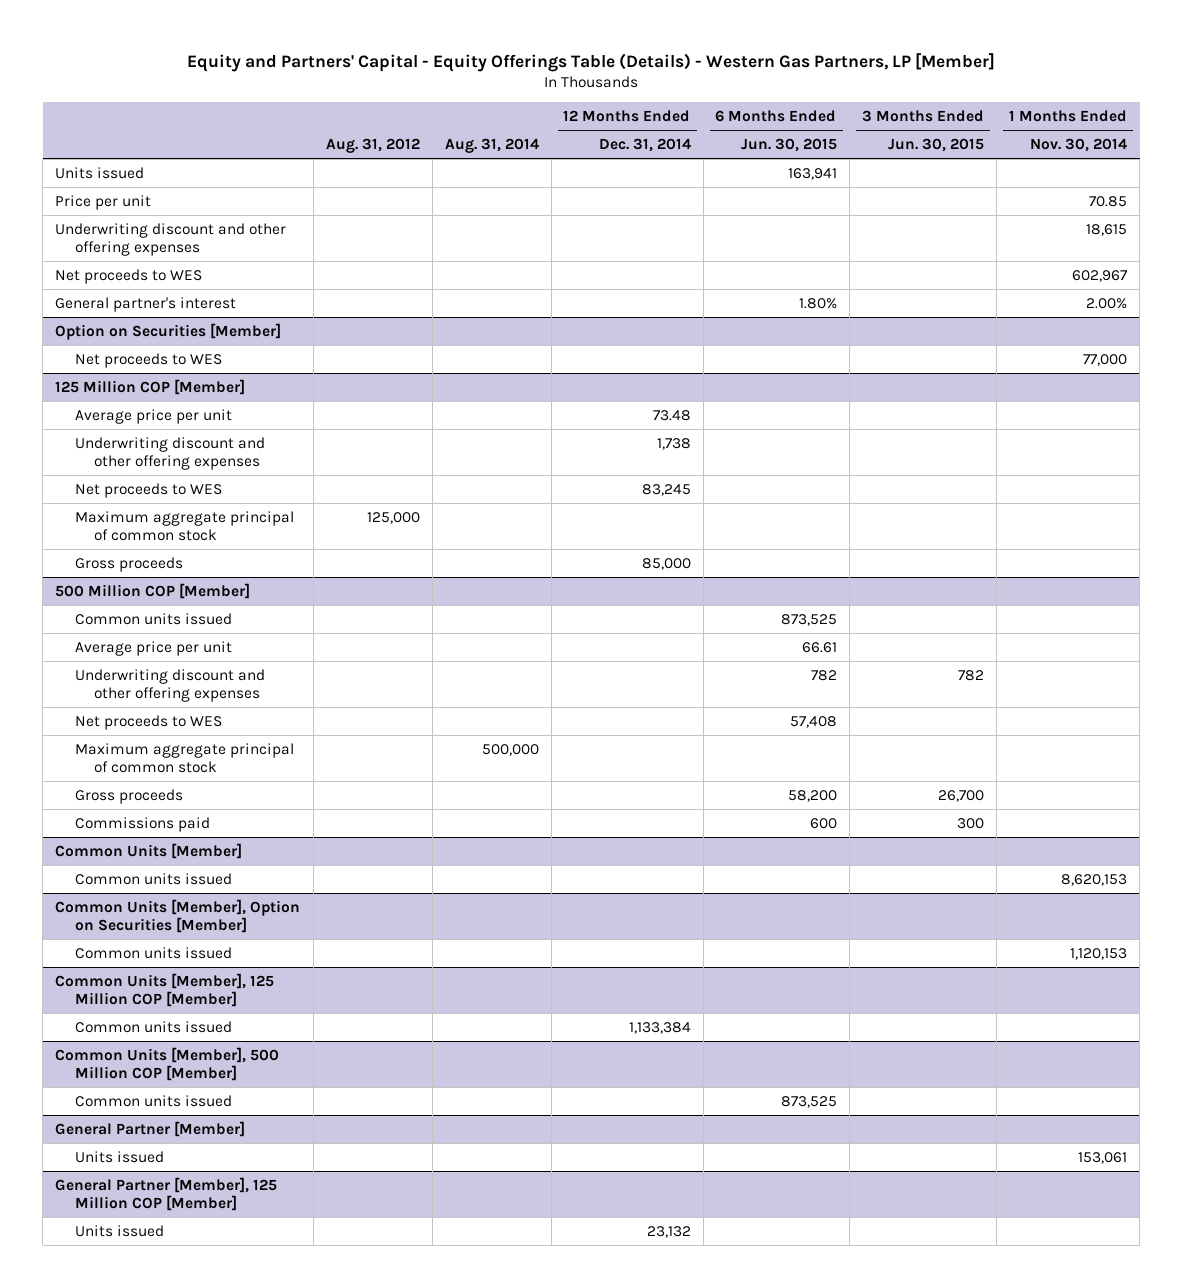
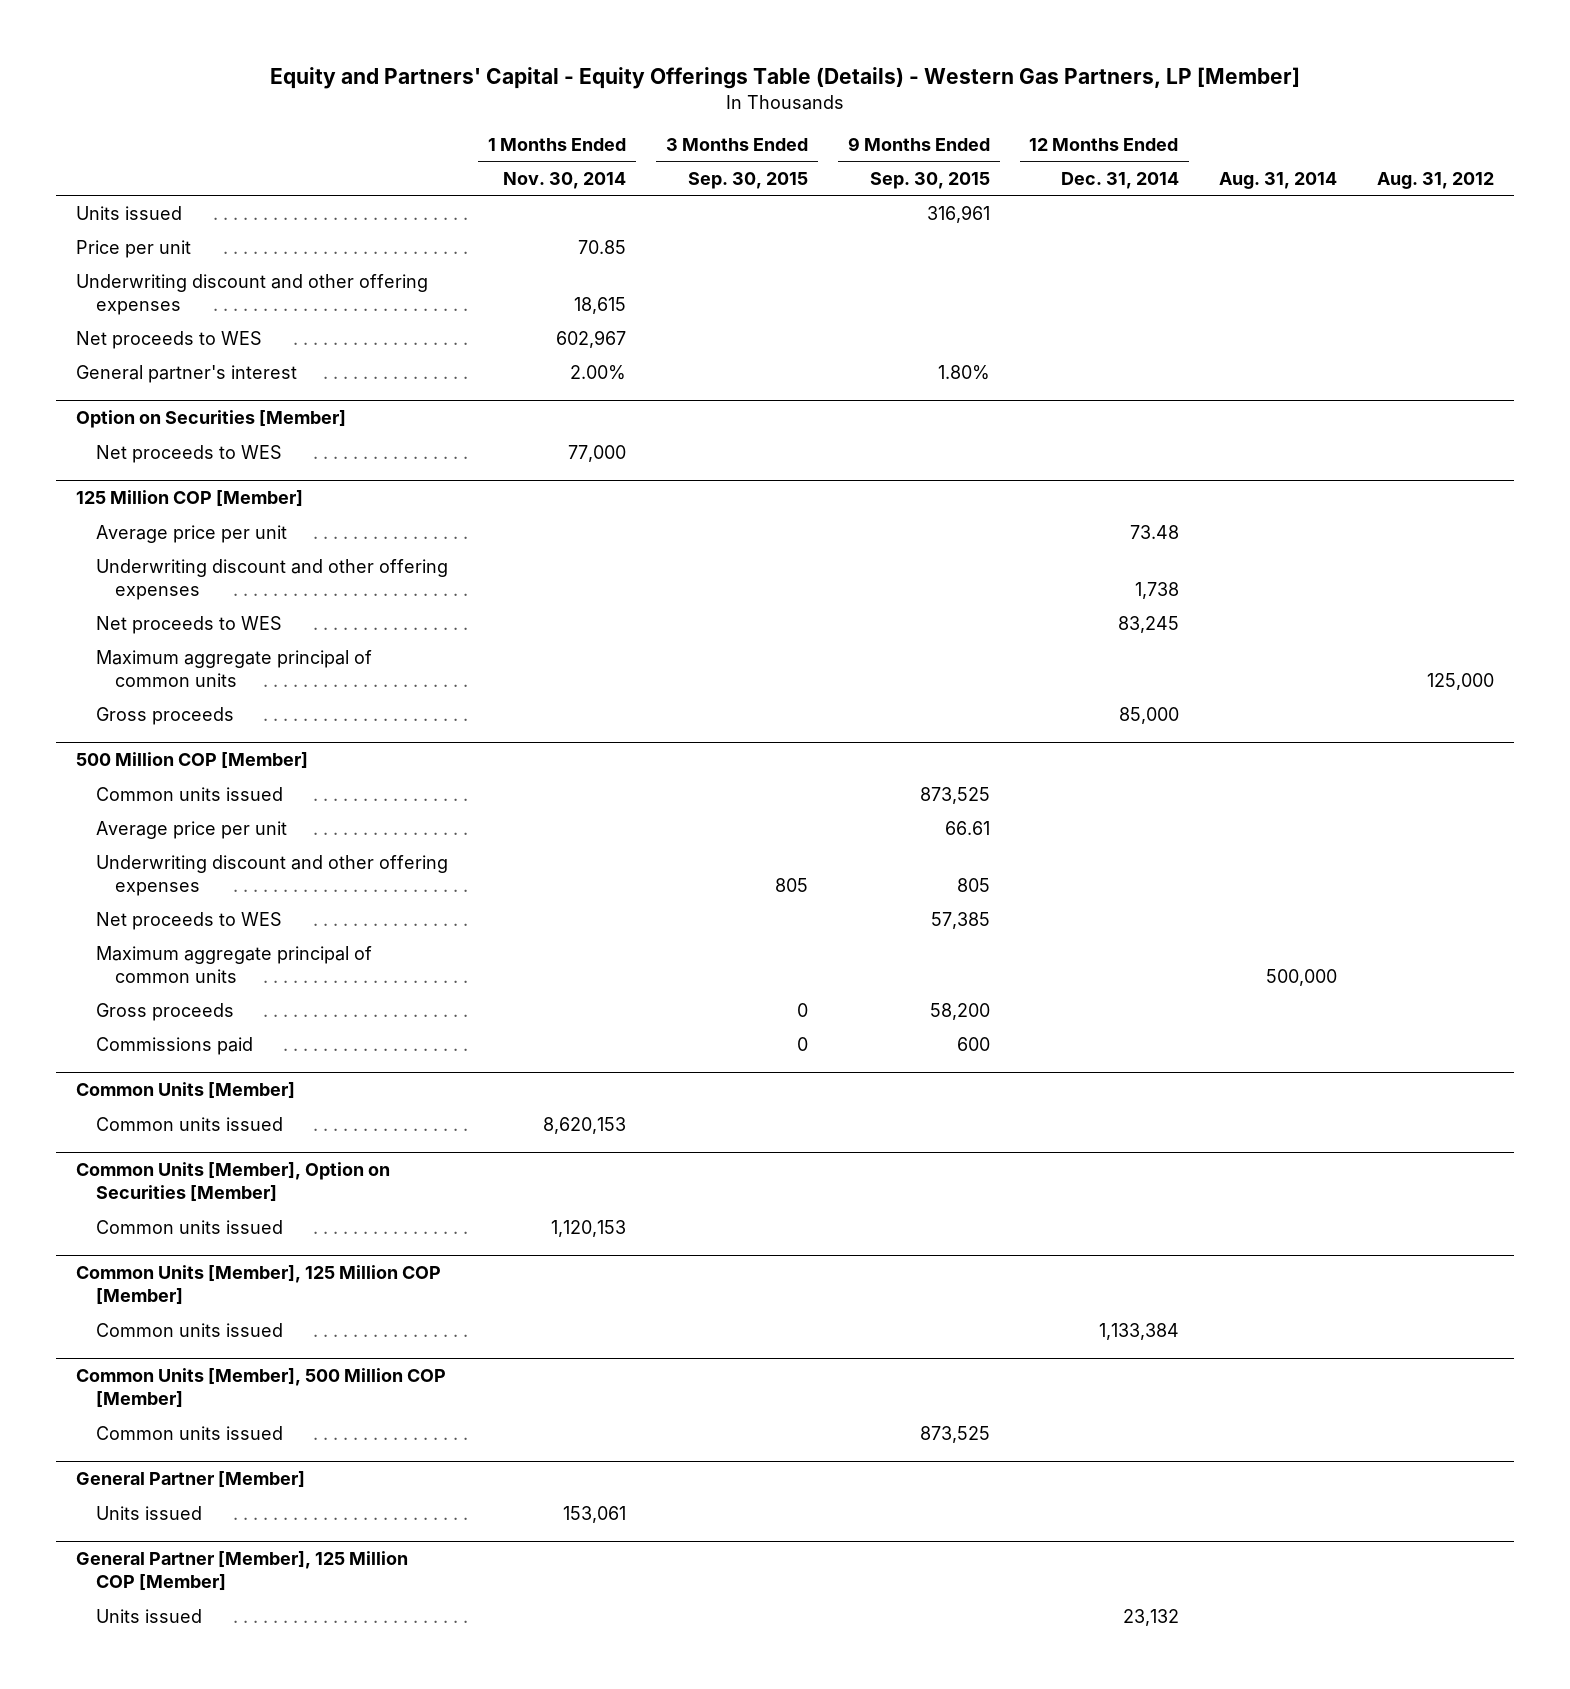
- | Aug. 31, 2012 | Aug. 31, 2014 | 12 Months Ended Dec. 31, 2014 | 6 Months Ended Jun. 30, 2015 | 3 Months Ended Jun. 30, 2015 | 1 Months Ended Nov. 30, 2014
+ | 1 Months Ended Nov. 30, 2014 | 3 Months Ended Sep. 30, 2015 | 9 Months Ended Sep. 30, 2015 | 12 Months Ended Dec. 31, 2014 | Aug. 31, 2014 | Aug. 31, 2012
@ 125 Million COP [Member]
- Maximum aggregate principal of common stock | 125,000 | | | | |
+ Maximum aggregate principal of common units | | | | | | 125,000
@ 500 Million COP [Member]
- Maximum aggregate principal of common stock | | 500,000 | | | |
+ Maximum aggregate principal of common units | | | | | 500,000 |

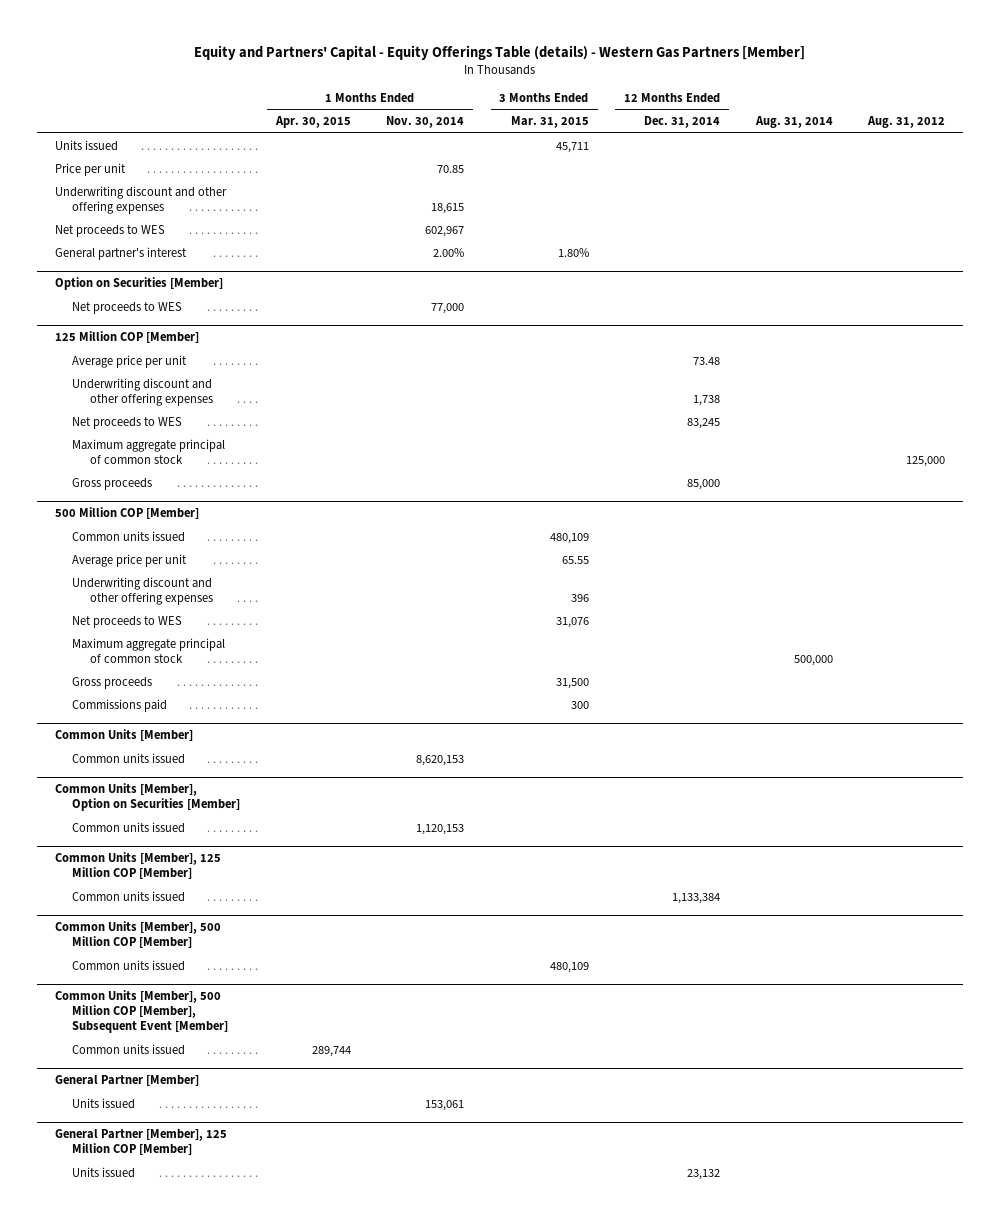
- Equity and Partners' Capital - Equity Offerings Table (Details) - Western Gas Partners, LP [Member]
+ Equity and Partners' Capital - Equity Offerings Table (details) - Western Gas Partners [Member]
- | 1 Months Ended Nov. 30, 2014 | 3 Months Ended Sep. 30, 2015 | 9 Months Ended Sep. 30, 2015 | 12 Months Ended Dec. 31, 2014 | Aug. 31, 2014 | Aug. 31, 2012
+ | 1 Months Ended Apr. 30, 2015 | 1 Months Ended Nov. 30, 2014 | 3 Months Ended Mar. 31, 2015 | 12 Months Ended Dec. 31, 2014 | Aug. 31, 2014 | Aug. 31, 2012
@ 125 Million COP [Member]
- Maximum aggregate principal of common units | | | | | | 125,000
+ Maximum aggregate principal of common stock | | | | | | 125,000
@ 500 Million COP [Member]
- Maximum aggregate principal of common units | | | | | 500,000 |
+ Maximum aggregate principal of common stock | | | | | 500,000 |
+ Common Units [Member], 500 Million COP [Member], Subsequent Event [Member]
+ Common units issued | 289,744 | | | | |

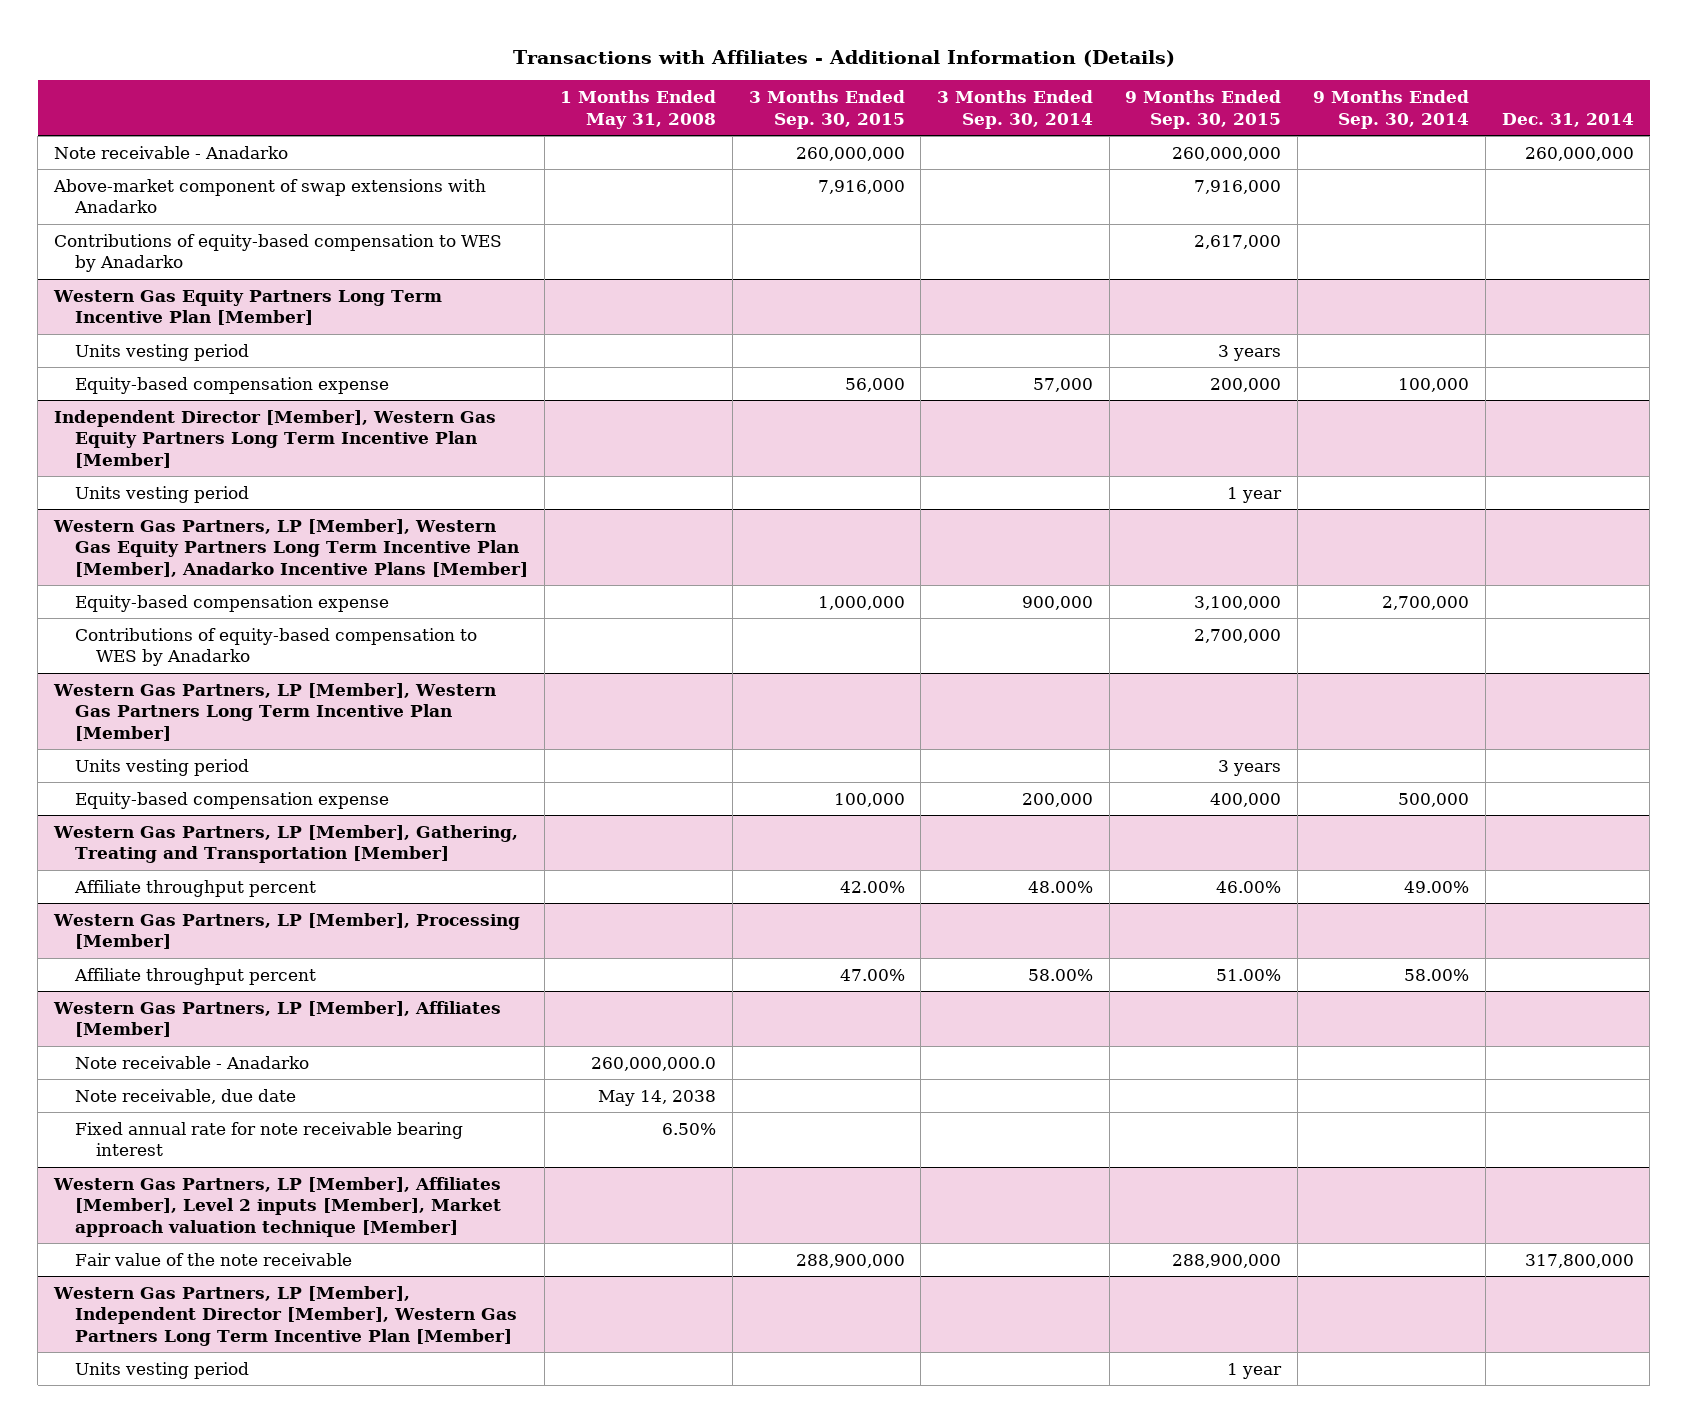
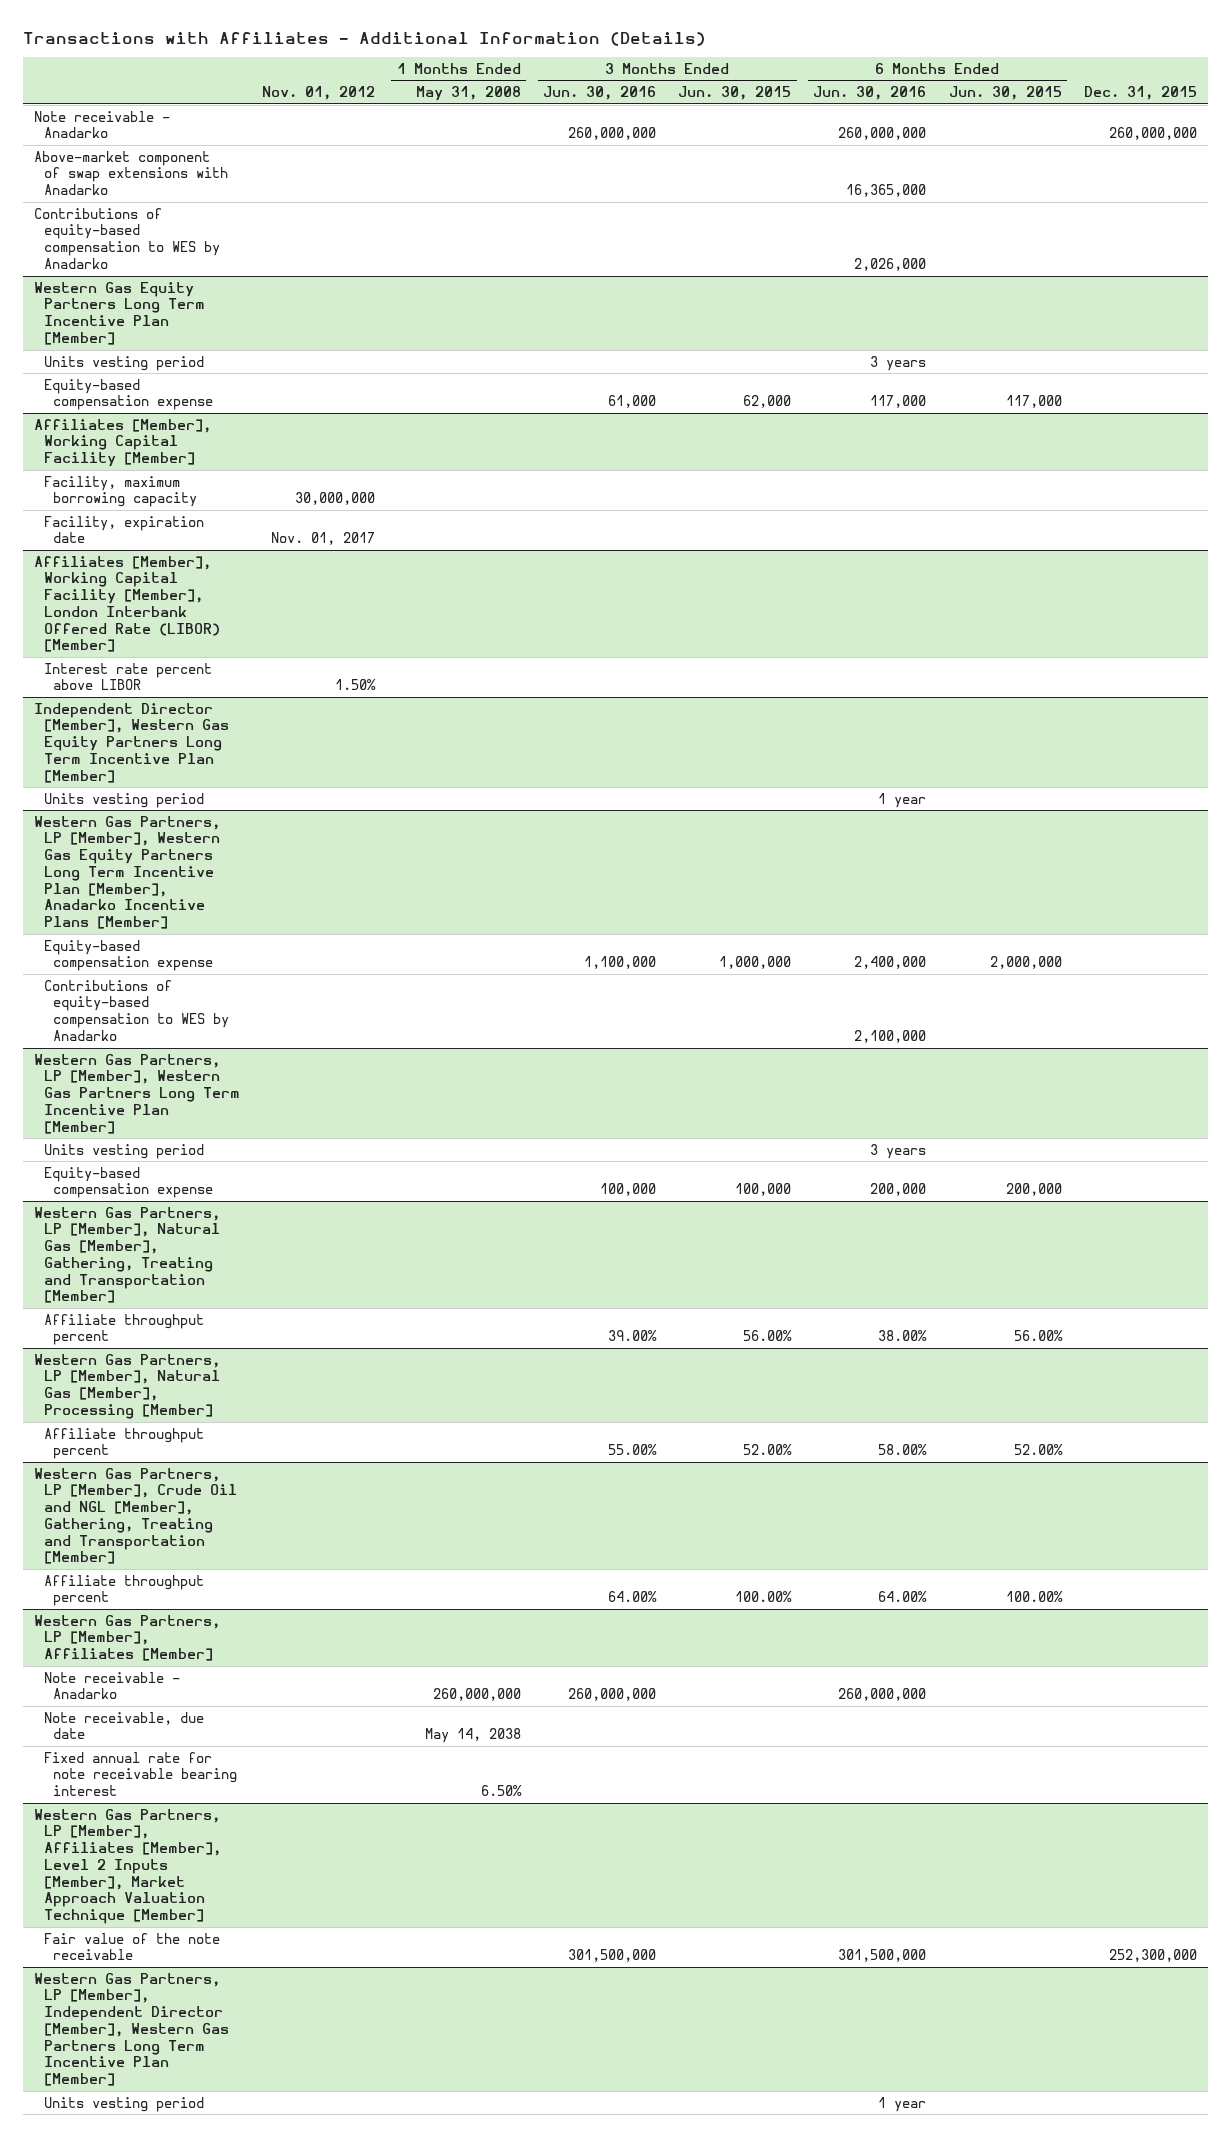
- | 1 Months Ended May 31, 2008 | 3 Months Ended Sep. 30, 2015 | 3 Months Ended Sep. 30, 2014 | 9 Months Ended Sep. 30, 2015 | 9 Months Ended Sep. 30, 2014 | Dec. 31, 2014
+ | Nov. 01, 2012 | 1 Months Ended May 31, 2008 | 3 Months Ended Jun. 30, 2016 | 3 Months Ended Jun. 30, 2015 | 6 Months Ended Jun. 30, 2016 | 6 Months Ended Jun. 30, 2015 | Dec. 31, 2015
+ Affiliates [Member], Working Capital Facility [Member]
+ Facility, maximum borrowing capacity | 30,000,000 | | | | | |
+ Facility, expiration date | Nov. 01, 2017 | | | | | |
+ Affiliates [Member], Working Capital Facility [Member], London Interbank Offered Rate (LIBOR) [Member]
+ Interest rate percent above LIBOR | 1.50% | | | | | |
- Western Gas Partners, LP [Member], Gathering, Treating and Transportation [Member]
+ Western Gas Partners, LP [Member], Natural Gas [Member], Gathering, Treating and Transportation [Member]
- Western Gas Partners, LP [Member], Processing [Member]
+ Western Gas Partners, LP [Member], Natural Gas [Member], Processing [Member]
+ Western Gas Partners, LP [Member], Crude Oil and NGL [Member], Gathering, Treating and Transportation [Member]
+ Affiliate throughput percent | | | 64.00% | 100.00% | 64.00% | 100.00% |
@ Western Gas Partners, LP [Member], Affiliates [Member]
- Note receivable - Anadarko | 260,000,000.0 | | | | |
+ Note receivable - Anadarko | | 260,000,000 | 260,000,000 | | 260,000,000 | |
- Western Gas Partners, LP [Member], Affiliates [Member], Level 2 inputs [Member], Market approach valuation technique [Member]
+ Western Gas Partners, LP [Member], Affiliates [Member], Level 2 Inputs [Member], Market Approach Valuation Technique [Member]

